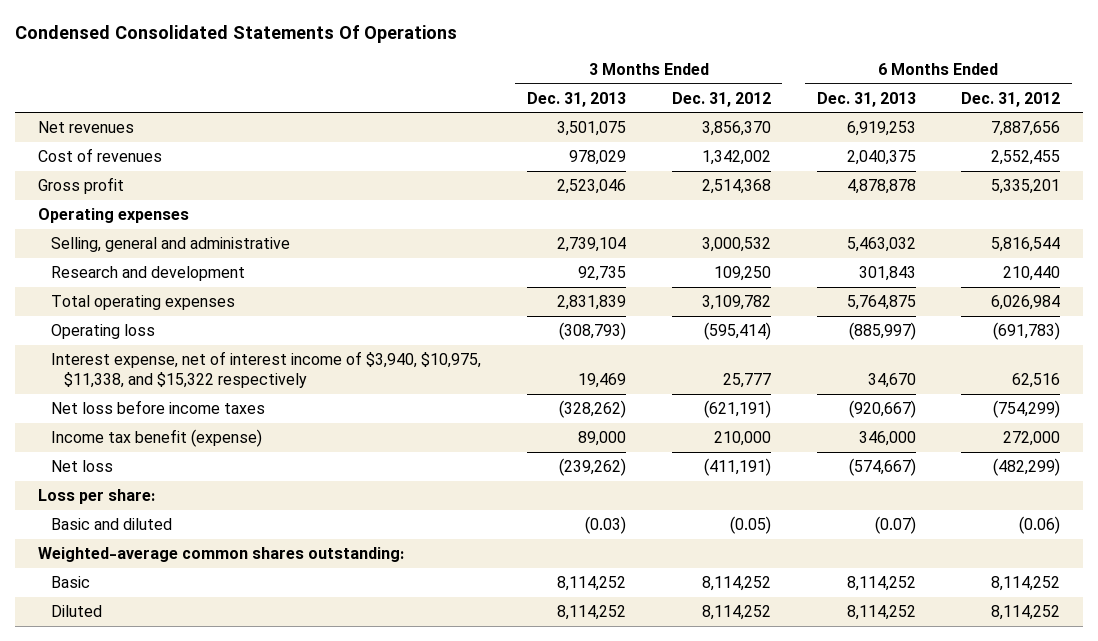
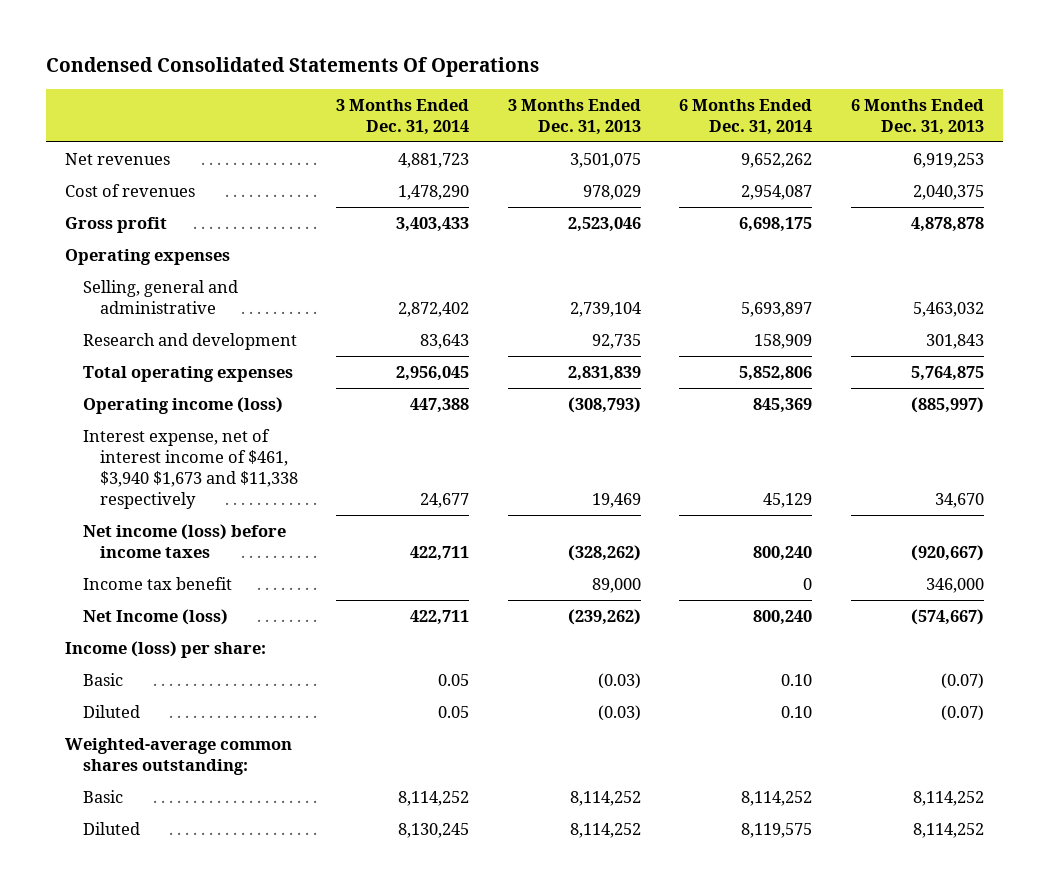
- | 3 Months Ended Dec. 31, 2013 | 3 Months Ended Dec. 31, 2012 | 6 Months Ended Dec. 31, 2013 | 6 Months Ended Dec. 31, 2012
+ | 3 Months Ended Dec. 31, 2014 | 3 Months Ended Dec. 31, 2013 | 6 Months Ended Dec. 31, 2014 | 6 Months Ended Dec. 31, 2013
- Operating loss | (308,793) | (595,414) | (885,997) | (691,783)
- Interest expense, net of interest income of $3,940, $10,975, $11,338, and $15,322 respectively | 19,469 | 25,777 | 34,670 | 62,516
- Net loss before income taxes | (328,262) | (621,191) | (920,667) | (754,299)
- Income tax benefit (expense) | 89,000 | 210,000 | 346,000 | 272,000
- Net loss | (239,262) | (411,191) | (574,667) | (482,299)
- Loss per share:
- Basic and diluted | (0.03) | (0.05) | (0.07) | (0.06)
+ Operating income (loss) | 447,388 | (308,793) | 845,369 | (885,997)
+ Interest expense, net of interest income of $461, $3,940 $1,673 and $11,338 respectively | 24,677 | 19,469 | 45,129 | 34,670
+ Net income (loss) before income taxes | 422,711 | (328,262) | 800,240 | (920,667)
+ Income tax benefit | | 89,000 | 0 | 346,000
+ Net Income (loss) | 422,711 | (239,262) | 800,240 | (574,667)
+ Income (loss) per share:
+ Basic | 0.05 | (0.03) | 0.10 | (0.07)
+ Diluted | 0.05 | (0.03) | 0.10 | (0.07)

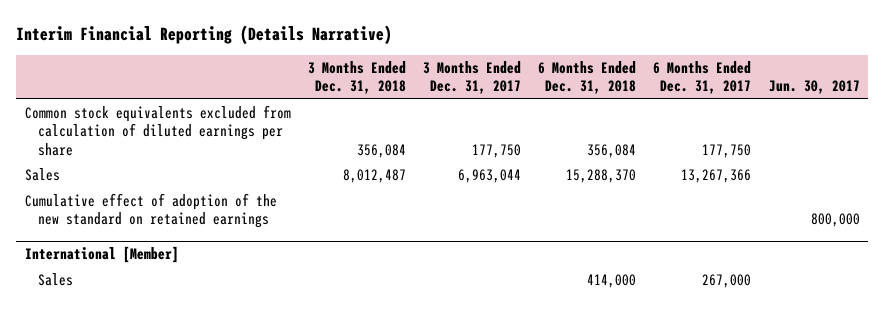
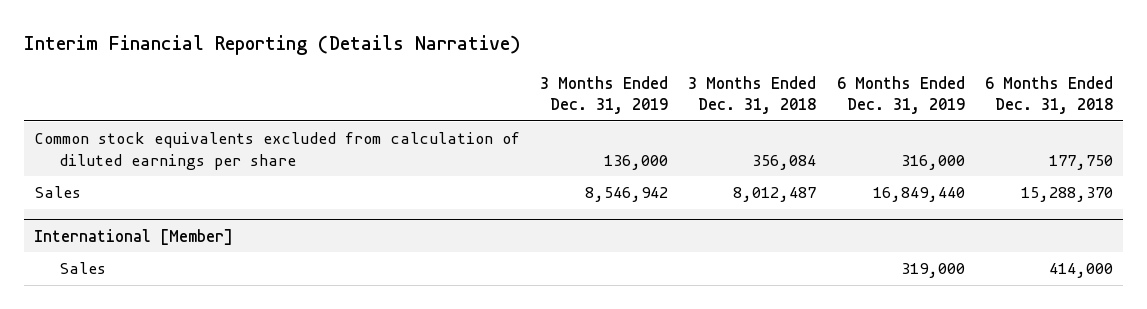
- | 3 Months Ended Dec. 31, 2018 | 3 Months Ended Dec. 31, 2017 | 6 Months Ended Dec. 31, 2018 | 6 Months Ended Dec. 31, 2017 | Jun. 30, 2017
+ | 3 Months Ended Dec. 31, 2019 | 3 Months Ended Dec. 31, 2018 | 6 Months Ended Dec. 31, 2019 | 6 Months Ended Dec. 31, 2018
- Common stock equivalents excluded from calculation of diluted earnings per share | 356,084 | 177,750 | 356,084 | 177,750 |
+ Common stock equivalents excluded from calculation of diluted earnings per share | 136,000 | 356,084 | 316,000 | 177,750
- Cumulative effect of adoption of the new standard on retained earnings | | | | | 800,000

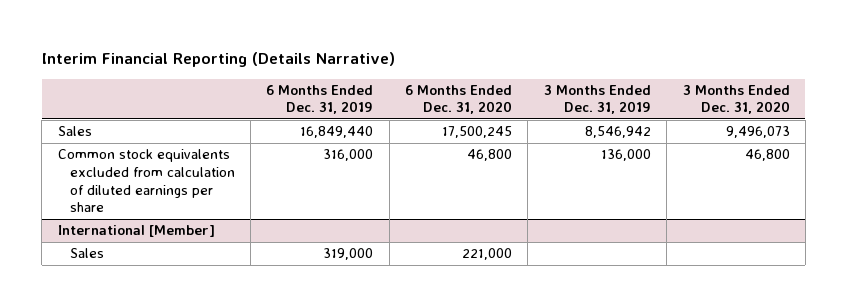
- | 3 Months Ended Dec. 31, 2019 | 3 Months Ended Dec. 31, 2018 | 6 Months Ended Dec. 31, 2019 | 6 Months Ended Dec. 31, 2018
+ | 6 Months Ended Dec. 31, 2019 | 6 Months Ended Dec. 31, 2020 | 3 Months Ended Dec. 31, 2019 | 3 Months Ended Dec. 31, 2020
moved down: Common stock equivalents excluded from calculation of diluted earnings per share | 316,000 | 46,800 | 136,000 | 46,800

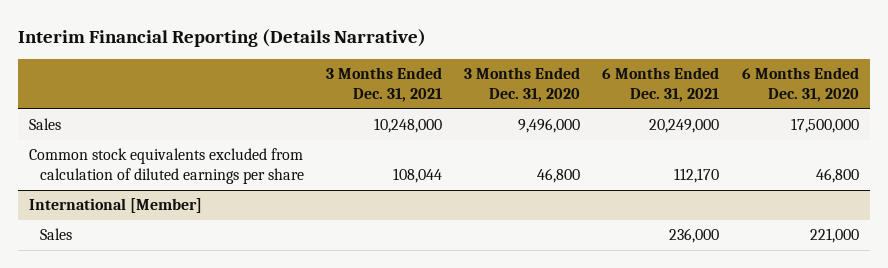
- | 6 Months Ended Dec. 31, 2019 | 6 Months Ended Dec. 31, 2020 | 3 Months Ended Dec. 31, 2019 | 3 Months Ended Dec. 31, 2020
+ | 3 Months Ended Dec. 31, 2021 | 3 Months Ended Dec. 31, 2020 | 6 Months Ended Dec. 31, 2021 | 6 Months Ended Dec. 31, 2020
- Sales | 16,849,440 | 17,500,245 | 8,546,942 | 9,496,073
+ Sales | 10,248,000 | 9,496,000 | 20,249,000 | 17,500,000

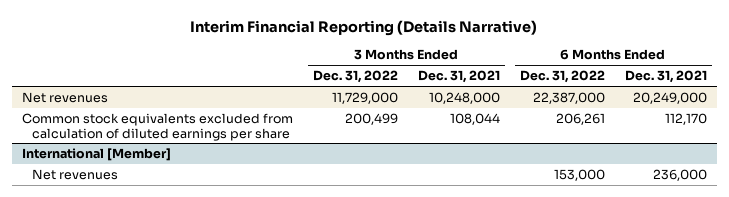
- | 3 Months Ended Dec. 31, 2021 | 3 Months Ended Dec. 31, 2020 | 6 Months Ended Dec. 31, 2021 | 6 Months Ended Dec. 31, 2020
+ | 3 Months Ended Dec. 31, 2022 | 3 Months Ended Dec. 31, 2021 | 6 Months Ended Dec. 31, 2022 | 6 Months Ended Dec. 31, 2021
- Sales | 10,248,000 | 9,496,000 | 20,249,000 | 17,500,000
+ Net revenues | 11,729,000 | 10,248,000 | 22,387,000 | 20,249,000
@ International [Member]
- Sales | | | 236,000 | 221,000
+ Net revenues | | | 153,000 | 236,000

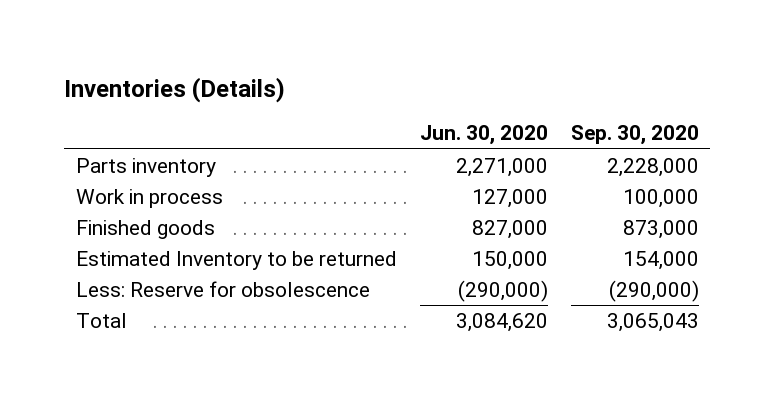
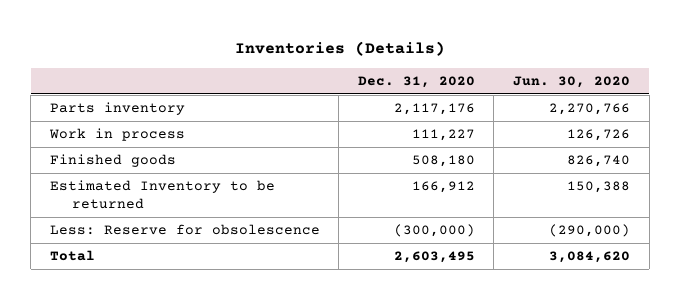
- | Jun. 30, 2020 | Sep. 30, 2020
+ | Dec. 31, 2020 | Jun. 30, 2020
- Parts inventory | 2,271,000 | 2,228,000
- Work in process | 127,000 | 100,000
- Finished goods | 827,000 | 873,000
- Estimated Inventory to be returned | 150,000 | 154,000
+ Parts inventory | 2,117,176 | 2,270,766
+ Work in process | 111,227 | 126,726
+ Finished goods | 508,180 | 826,740
+ Estimated Inventory to be returned | 166,912 | 150,388

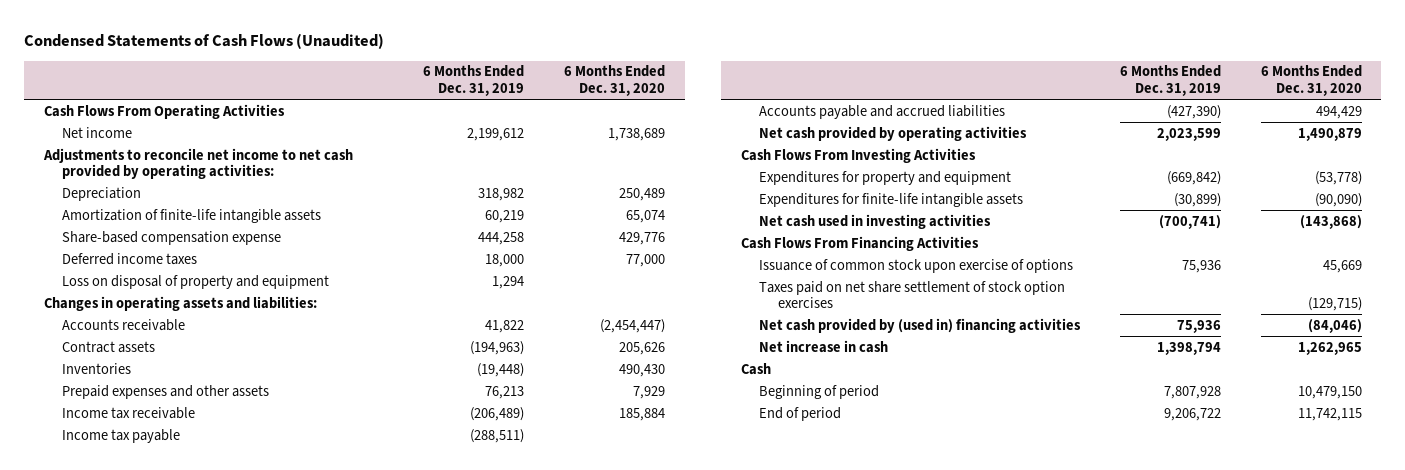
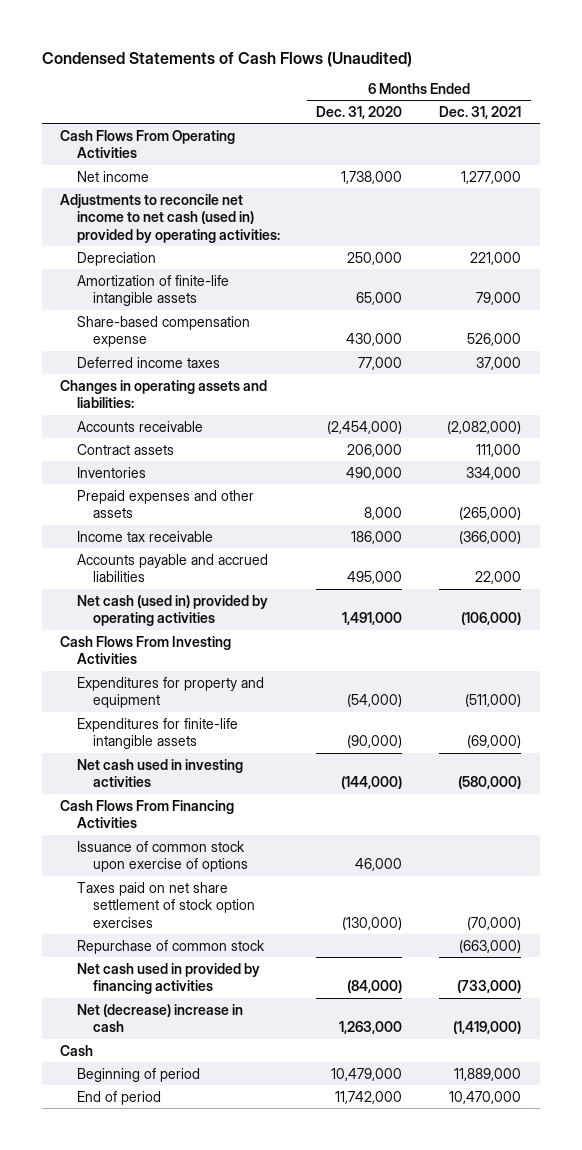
- | 6 Months Ended Dec. 31, 2019 | 6 Months Ended Dec. 31, 2020
+ | 6 Months Ended Dec. 31, 2020 | 6 Months Ended Dec. 31, 2021
- Net income | 2,199,612 | 1,738,689
- Adjustments to reconcile net income to net cash provided by operating activities:
- Depreciation | 318,982 | 250,489
- Amortization of finite-life intangible assets | 60,219 | 65,074
- Share-based compensation expense | 444,258 | 429,776
+ Net income | 1,738,000 | 1,277,000
+ Adjustments to reconcile net income to net cash (used in) provided by operating activities:
+ Depreciation | 250,000 | 221,000
+ Amortization of finite-life intangible assets | 65,000 | 79,000
+ Share-based compensation expense | 430,000 | 526,000
- Loss on disposal of property and equipment | 1,294 |
- Accounts receivable | 41,822 | (2,454,447)
- Contract assets | (194,963) | 205,626
- Inventories | (19,448) | 490,430
- Prepaid expenses and other assets | 76,213 | 7,929
- Income tax receivable | (206,489) | 185,884
- Income tax payable | (288,511) |
- Accounts payable and accrued liabilities | (427,390) | 494,429
- Net cash provided by operating activities | 2,023,599 | 1,490,879
+ Accounts receivable | (2,454,000) | (2,082,000)
+ Contract assets | 206,000 | 111,000
+ Inventories | 490,000 | 334,000
+ Prepaid expenses and other assets | 8,000 | (265,000)
+ Income tax receivable | 186,000 | (366,000)
+ Accounts payable and accrued liabilities | 495,000 | 22,000
+ Net cash (used in) provided by operating activities | 1,491,000 | (106,000)
- Expenditures for property and equipment | (669,842) | (53,778)
- Expenditures for finite-life intangible assets | (30,899) | (90,090)
- Net cash used in investing activities | (700,741) | (143,868)
+ Expenditures for property and equipment | (54,000) | (511,000)
+ Expenditures for finite-life intangible assets | (90,000) | (69,000)
+ Net cash used in investing activities | (144,000) | (580,000)
- Issuance of common stock upon exercise of options | 75,936 | 45,669
- Taxes paid on net share settlement of stock option exercises | | (129,715)
- Net cash provided by (used in) financing activities | 75,936 | (84,046)
- Net increase in cash | 1,398,794 | 1,262,965
+ Issuance of common stock upon exercise of options | 46,000 |
+ Taxes paid on net share settlement of stock option exercises | (130,000) | (70,000)
+ Repurchase of common stock | | (663,000)
+ Net cash used in provided by financing activities | (84,000) | (733,000)
+ Net (decrease) increase in cash | 1,263,000 | (1,419,000)
- Beginning of period | 7,807,928 | 10,479,150
- End of period | 9,206,722 | 11,742,115
+ Beginning of period | 10,479,000 | 11,889,000
+ End of period | 11,742,000 | 10,470,000

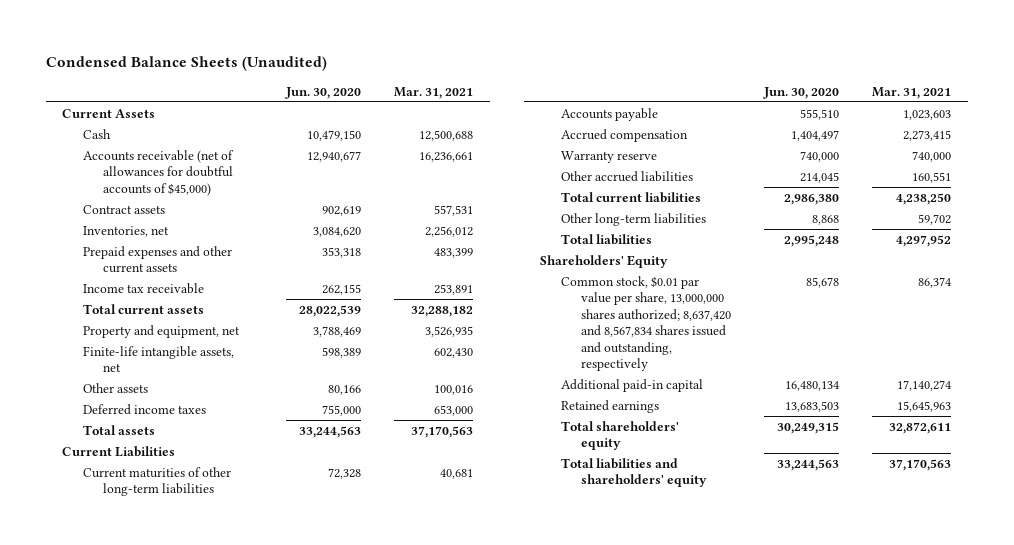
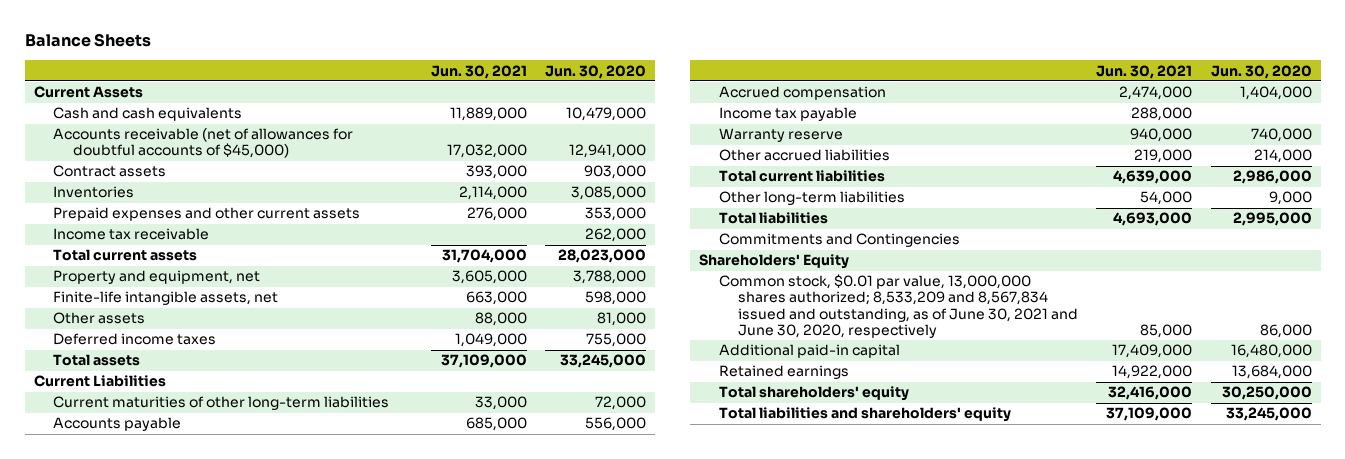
- Condensed Balance Sheets (Unaudited)
+ Balance Sheets
- | Jun. 30, 2020 | Mar. 31, 2021
+ | Jun. 30, 2021 | Jun. 30, 2020
- Cash | 10,479,150 | 12,500,688
- Accounts receivable (net of allowances for doubtful accounts of $45,000) | 12,940,677 | 16,236,661
- Contract assets | 902,619 | 557,531
- Inventories, net | 3,084,620 | 2,256,012
- Prepaid expenses and other current assets | 353,318 | 483,399
- Income tax receivable | 262,155 | 253,891
- Total current assets | 28,022,539 | 32,288,182
- Property and equipment, net | 3,788,469 | 3,526,935
- Finite-life intangible assets, net | 598,389 | 602,430
- Other assets | 80,166 | 100,016
+ Cash and cash equivalents | 11,889,000 | 10,479,000
+ Accounts receivable (net of allowances for doubtful accounts of $45,000) | 17,032,000 | 12,941,000
+ Contract assets | 393,000 | 903,000
+ Inventories | 2,114,000 | 3,085,000
+ Prepaid expenses and other current assets | 276,000 | 353,000
+ Income tax receivable | | 262,000
+ Total current assets | 31,704,000 | 28,023,000
+ Property and equipment, net | 3,605,000 | 3,788,000
+ Finite-life intangible assets, net | 663,000 | 598,000
+ Other assets | 88,000 | 81,000
- Total assets | 33,244,563 | 37,170,563
+ Total assets | 37,109,000 | 33,245,000
- Current maturities of other long-term liabilities | 72,328 | 40,681
- Accounts payable | 555,510 | 1,023,603
- Accrued compensation | 1,404,497 | 2,273,415
+ Current maturities of other long-term liabilities | 33,000 | 72,000
+ Accounts payable | 685,000 | 556,000
+ Accrued compensation | 2,474,000 | 1,404,000
+ Income tax payable | 288,000 |
- Other accrued liabilities | 214,045 | 160,551
- Total current liabilities | 2,986,380 | 4,238,250
- Other long-term liabilities | 8,868 | 59,702
- Total liabilities | 2,995,248 | 4,297,952
+ Other accrued liabilities | 219,000 | 214,000
+ Total current liabilities | 4,639,000 | 2,986,000
+ Other long-term liabilities | 54,000 | 9,000
+ Total liabilities | 4,693,000 | 2,995,000
+ Commitments and Contingencies
- Common stock, $0.01 par value per share, 13,000,000 shares authorized; 8,637,420 and 8,567,834 shares issued and outstanding, respectively | 85,678 | 86,374
- Additional paid-in capital | 16,480,134 | 17,140,274
- Retained earnings | 13,683,503 | 15,645,963
- Total shareholders' equity | 30,249,315 | 32,872,611
- Total liabilities and shareholders' equity | 33,244,563 | 37,170,563
+ Common stock, $0.01 par value, 13,000,000 shares authorized; 8,533,209 and 8,567,834 issued and outstanding, as of June 30, 2021 and June 30, 2020, respectively | 85,000 | 86,000
+ Additional paid-in capital | 17,409,000 | 16,480,000
+ Retained earnings | 14,922,000 | 13,684,000
+ Total shareholders' equity | 32,416,000 | 30,250,000
+ Total liabilities and shareholders' equity | 37,109,000 | 33,245,000

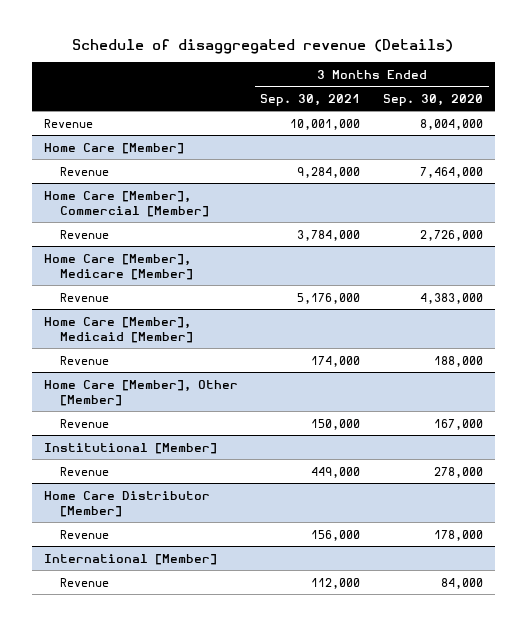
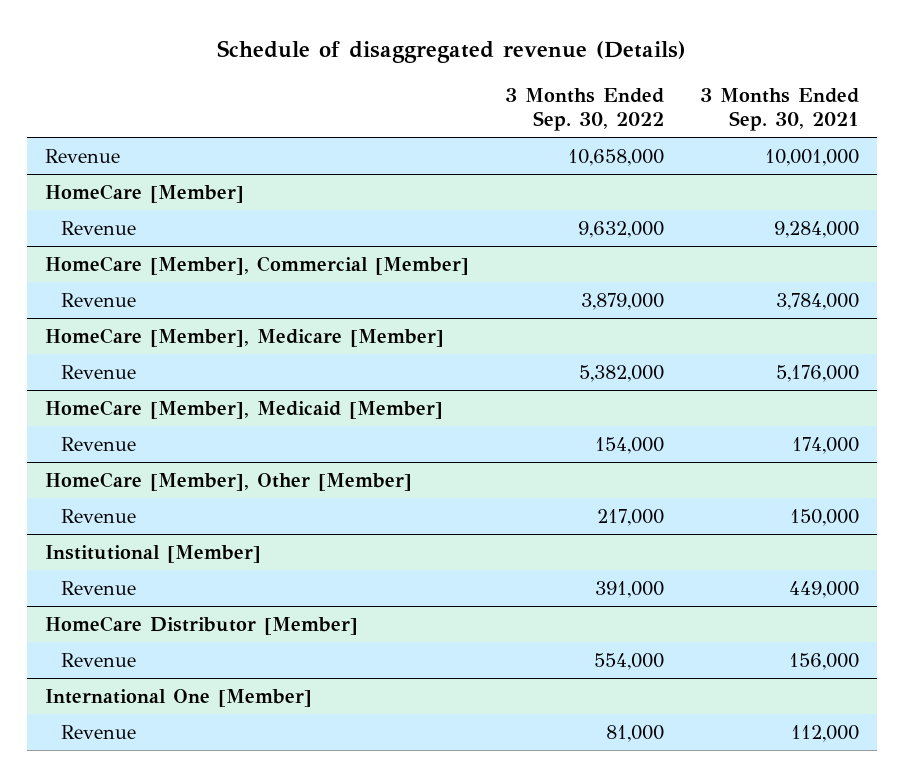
- | 3 Months Ended Sep. 30, 2021 | 3 Months Ended Sep. 30, 2020
+ | 3 Months Ended Sep. 30, 2022 | 3 Months Ended Sep. 30, 2021
- Home Care [Member]
+ HomeCare [Member]
- Home Care [Member], Commercial [Member]
+ HomeCare [Member], Commercial [Member]
- Home Care [Member], Medicare [Member]
+ HomeCare [Member], Medicare [Member]
- Home Care [Member], Medicaid [Member]
+ HomeCare [Member], Medicaid [Member]
- Home Care [Member], Other [Member]
+ HomeCare [Member], Other [Member]
- Home Care Distributor [Member]
+ HomeCare Distributor [Member]
- International [Member]
+ International One [Member]

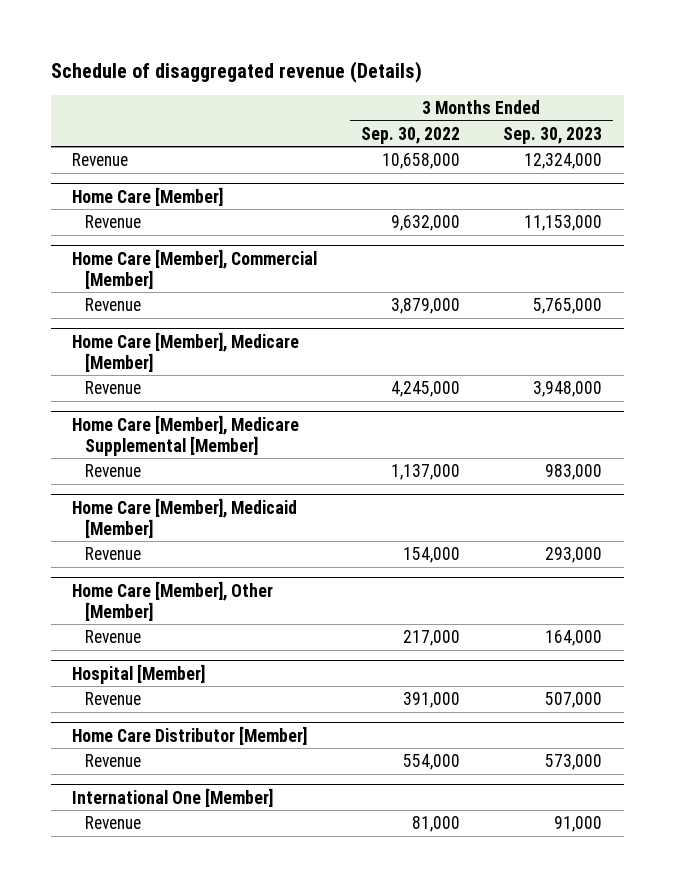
- | 3 Months Ended Sep. 30, 2022 | 3 Months Ended Sep. 30, 2021
+ | 3 Months Ended Sep. 30, 2022 | 3 Months Ended Sep. 30, 2023
- HomeCare [Member]
+ Home Care [Member]
- HomeCare [Member], Commercial [Member]
+ Home Care [Member], Commercial [Member]
- HomeCare [Member], Medicare [Member]
- Revenue | 5,382,000 | 5,176,000
- HomeCare [Member], Medicaid [Member]
+ Home Care [Member], Medicare [Member]
+ Revenue | 4,245,000 | 3,948,000
+ Home Care [Member], Medicare Supplemental [Member]
+ Revenue | 1,137,000 | 983,000
+ Home Care [Member], Medicaid [Member]
- HomeCare [Member], Other [Member]
+ Home Care [Member], Other [Member]
- Institutional [Member]
+ Hospital [Member]
- HomeCare Distributor [Member]
+ Home Care Distributor [Member]

